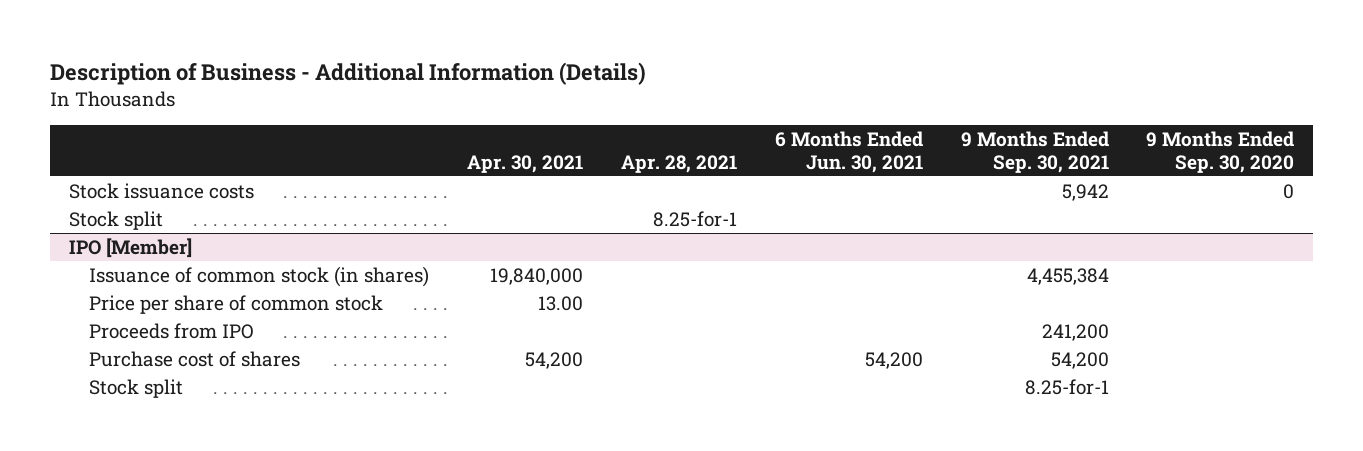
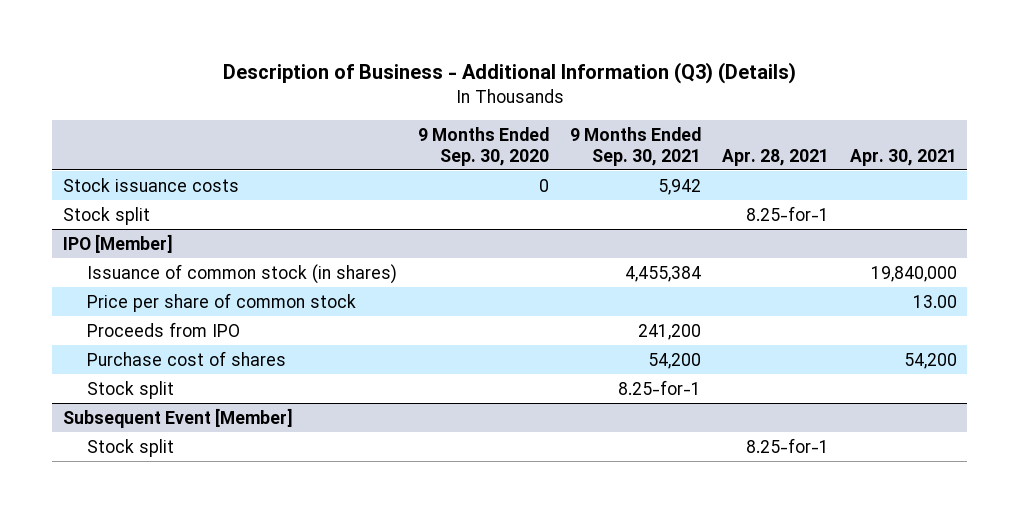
- Description of Business - Additional Information (Details)
+ Description of Business - Additional Information (Q3) (Details)
- | Apr. 30, 2021 | Apr. 28, 2021 | 6 Months Ended Jun. 30, 2021 | 9 Months Ended Sep. 30, 2021 | 9 Months Ended Sep. 30, 2020
+ | 9 Months Ended Sep. 30, 2020 | 9 Months Ended Sep. 30, 2021 | Apr. 28, 2021 | Apr. 30, 2021
+ Subsequent Event [Member]
+ Stock split | | | 8.25-for-1 |

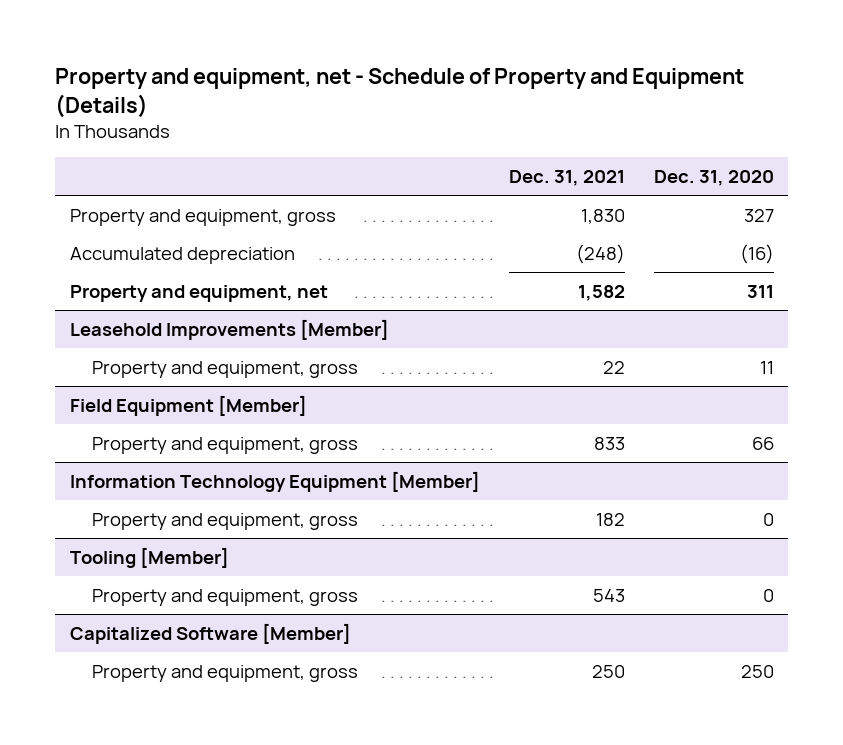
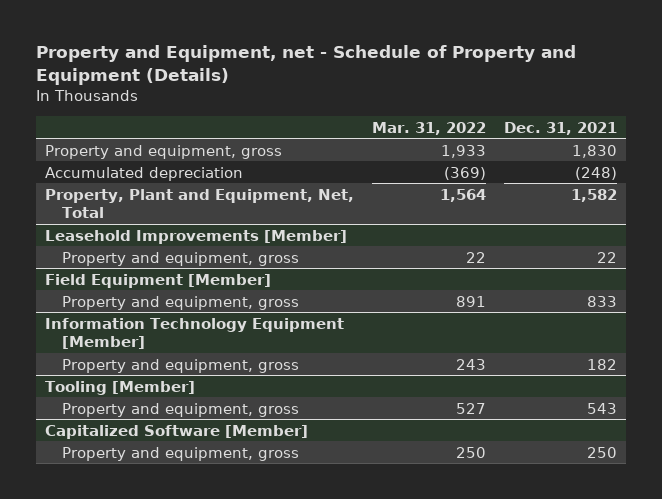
- Property and equipment, net - Schedule of Property and Equipment (Details)
+ Property and Equipment, net - Schedule of Property and Equipment (Details)
- | Dec. 31, 2021 | Dec. 31, 2020
+ | Mar. 31, 2022 | Dec. 31, 2021
- Property and equipment, net | 1,582 | 311
+ Property, Plant and Equipment, Net, Total | 1,564 | 1,582

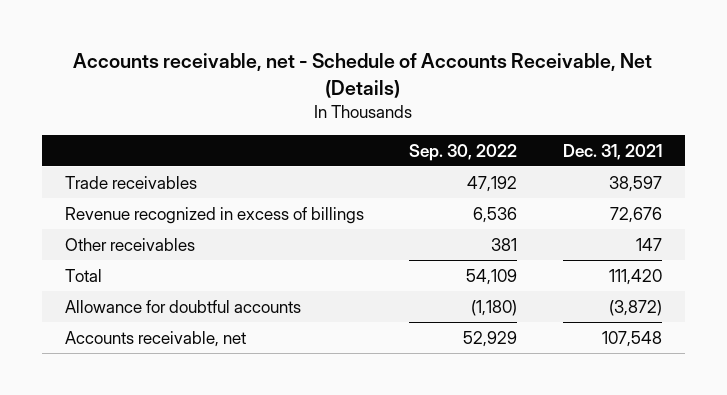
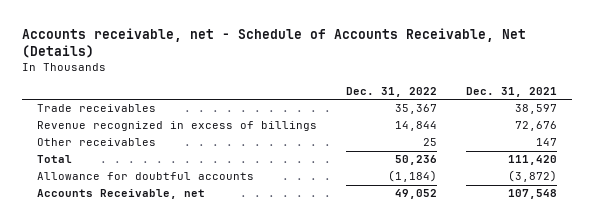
- | Sep. 30, 2022 | Dec. 31, 2021
+ | Dec. 31, 2022 | Dec. 31, 2021
- Accounts receivable, net | 52,929 | 107,548
+ Accounts Receivable, net | 49,052 | 107,548

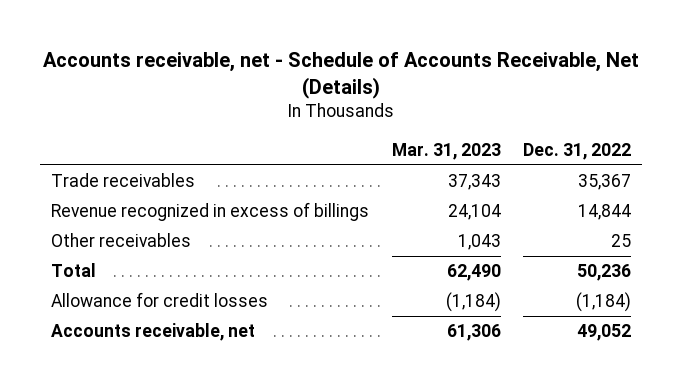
- | Dec. 31, 2022 | Dec. 31, 2021
+ | Mar. 31, 2023 | Dec. 31, 2022
- Allowance for doubtful accounts | (1,184) | (3,872)
- Accounts Receivable, net | 49,052 | 107,548
+ Allowance for credit losses | (1,184) | (1,184)
+ Accounts receivable, net | 61,306 | 49,052

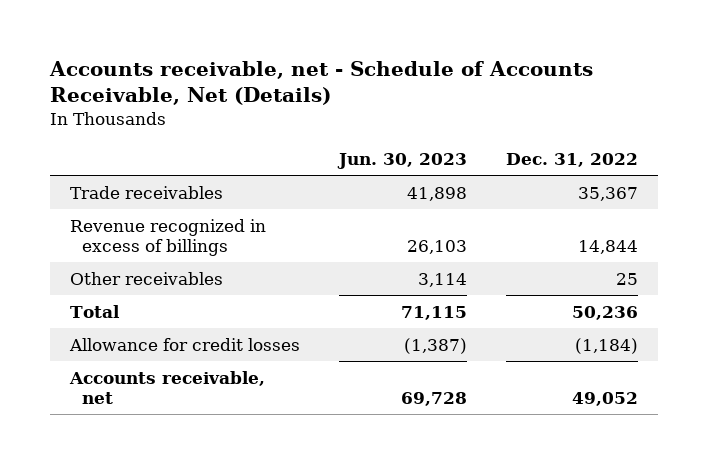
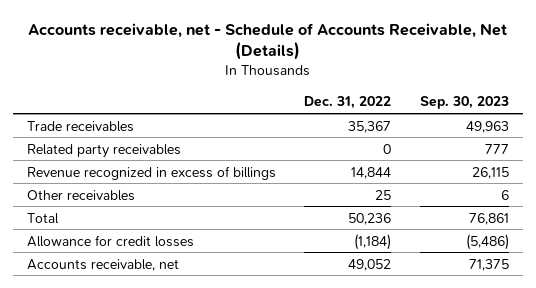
- | Jun. 30, 2023 | Dec. 31, 2022
+ | Dec. 31, 2022 | Sep. 30, 2023
+ Related party receivables | 0 | 777

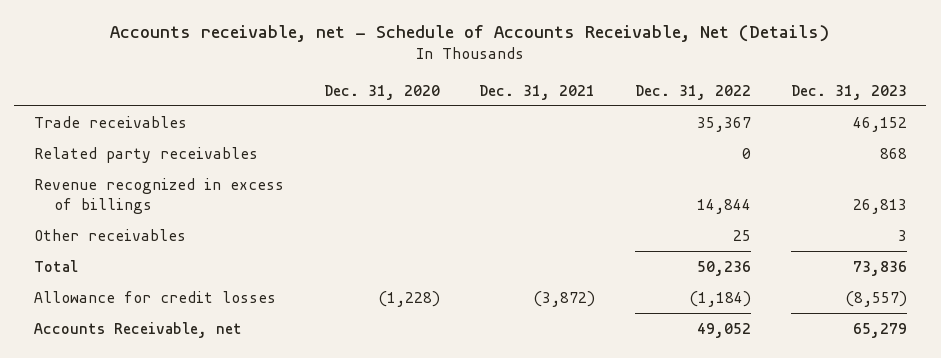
- | Dec. 31, 2022 | Sep. 30, 2023
+ | Dec. 31, 2020 | Dec. 31, 2021 | Dec. 31, 2022 | Dec. 31, 2023
- Accounts receivable, net | 49,052 | 71,375
+ Accounts Receivable, net | | | 49,052 | 65,279

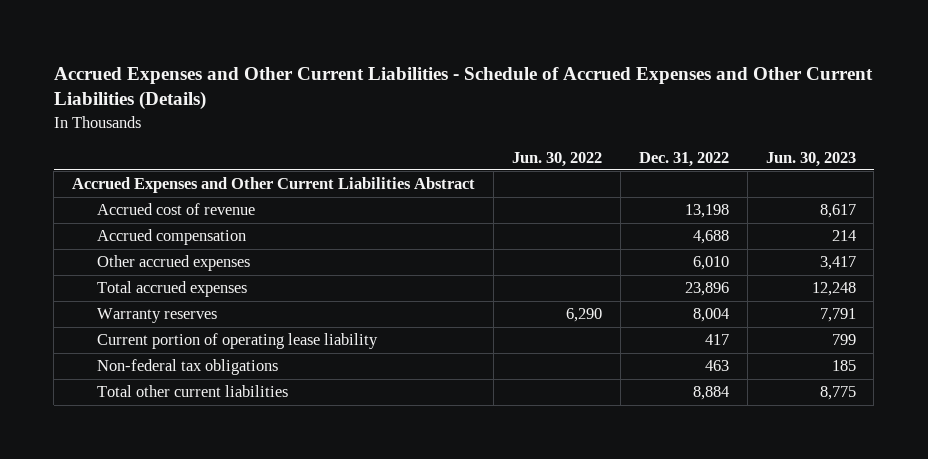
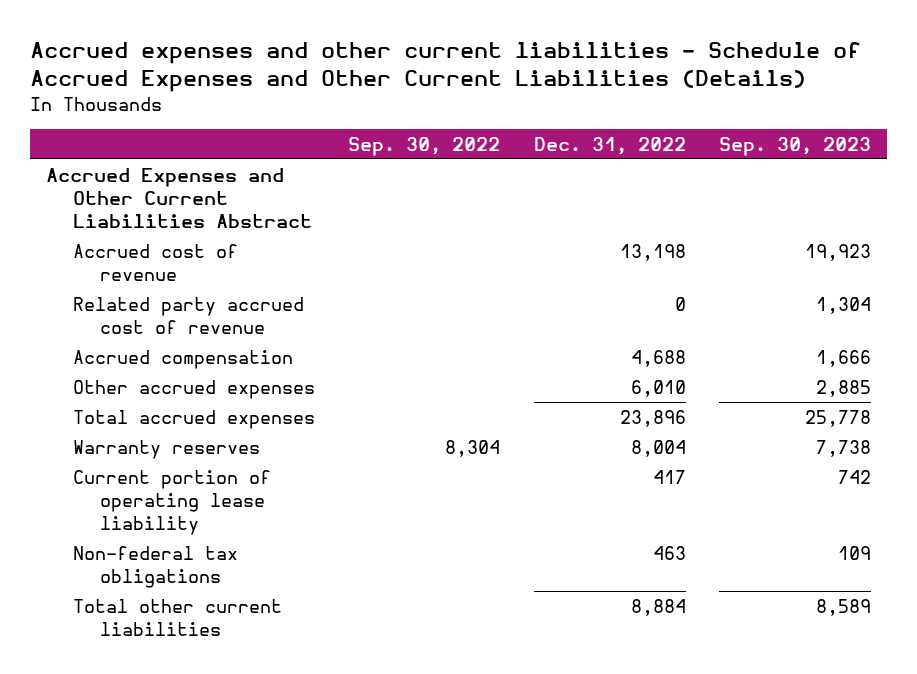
- Accrued Expenses and Other Current Liabilities - Schedule of Accrued Expenses and Other Current Liabilities (Details)
+ Accrued expenses and other current liabilities - Schedule of Accrued Expenses and Other Current Liabilities (Details)
- | Jun. 30, 2022 | Dec. 31, 2022 | Jun. 30, 2023
+ | Sep. 30, 2022 | Dec. 31, 2022 | Sep. 30, 2023
+ Related party accrued cost of revenue | | 0 | 1,304

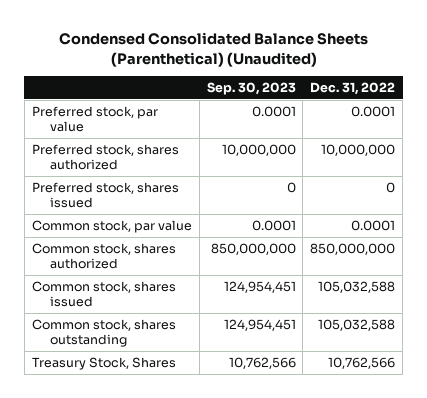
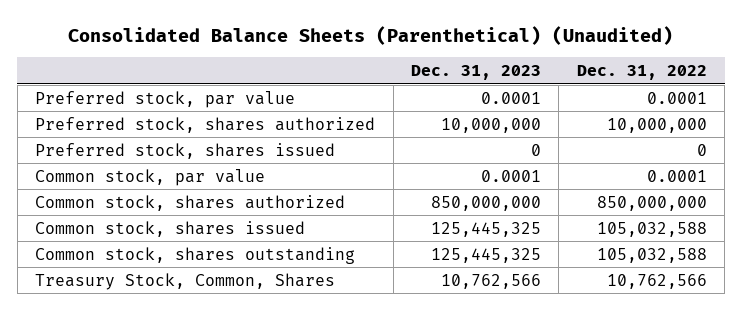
- Condensed Consolidated Balance Sheets (Parenthetical) (Unaudited)
+ Consolidated Balance Sheets (Parenthetical) (Unaudited)
- | Sep. 30, 2023 | Dec. 31, 2022
+ | Dec. 31, 2023 | Dec. 31, 2022
- Treasury Stock, Shares | 10,762,566 | 10,762,566
+ Treasury Stock, Common, Shares | 10,762,566 | 10,762,566

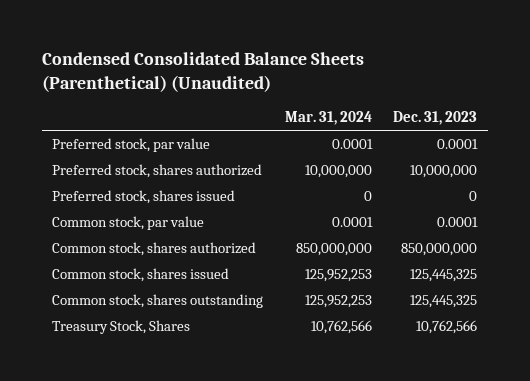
- Consolidated Balance Sheets (Parenthetical) (Unaudited)
+ Condensed Consolidated Balance Sheets (Parenthetical) (Unaudited)
- | Dec. 31, 2023 | Dec. 31, 2022
+ | Mar. 31, 2024 | Dec. 31, 2023
- Treasury Stock, Common, Shares | 10,762,566 | 10,762,566
+ Treasury Stock, Shares | 10,762,566 | 10,762,566

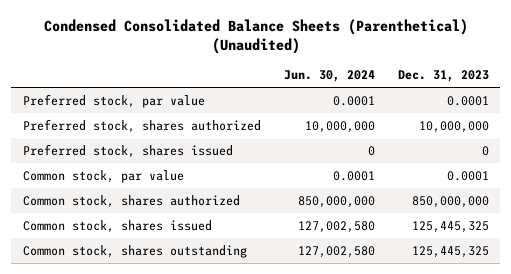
- | Mar. 31, 2024 | Dec. 31, 2023
+ | Jun. 30, 2024 | Dec. 31, 2023
- Treasury Stock, Shares | 10,762,566 | 10,762,566

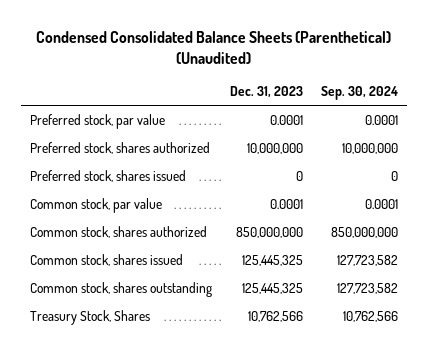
- | Jun. 30, 2024 | Dec. 31, 2023
+ | Dec. 31, 2023 | Sep. 30, 2024
+ Treasury Stock, Shares | 10,762,566 | 10,762,566

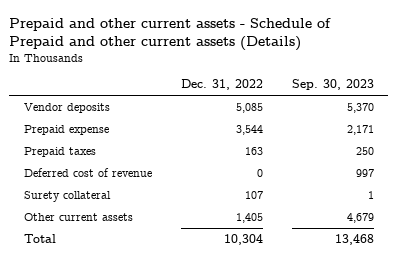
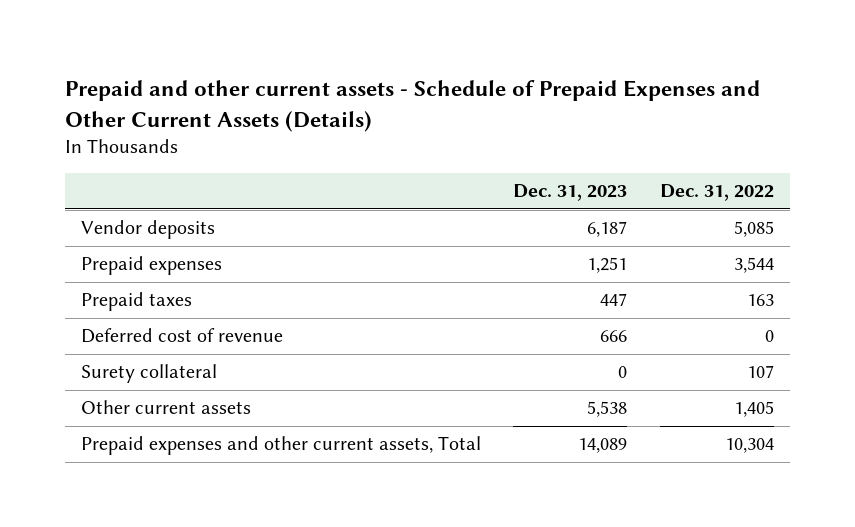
- Prepaid and other current assets - Schedule of Prepaid and other current assets (Details)
+ Prepaid and other current assets - Schedule of Prepaid Expenses and Other Current Assets (Details)
- | Dec. 31, 2022 | Sep. 30, 2023
+ | Dec. 31, 2023 | Dec. 31, 2022
- Prepaid expense | 3,544 | 2,171
+ Prepaid expenses | 1,251 | 3,544
- Total | 10,304 | 13,468
+ Prepaid expenses and other current assets, Total | 14,089 | 10,304

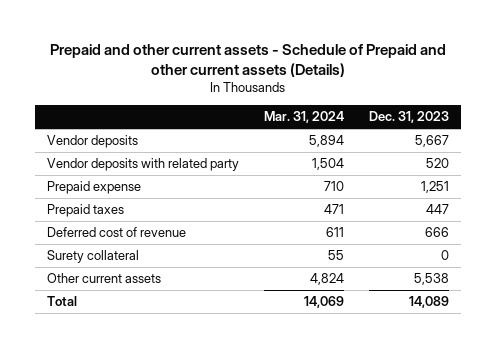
- Prepaid and other current assets - Schedule of Prepaid Expenses and Other Current Assets (Details)
+ Prepaid and other current assets - Schedule of Prepaid and other current assets (Details)
- | Dec. 31, 2023 | Dec. 31, 2022
+ | Mar. 31, 2024 | Dec. 31, 2023
- Vendor deposits | 6,187 | 5,085
- Prepaid expenses | 1,251 | 3,544
+ Vendor deposits | 5,894 | 5,667
+ Vendor deposits with related party | 1,504 | 520
+ Prepaid expense | 710 | 1,251
- Prepaid expenses and other current assets, Total | 14,089 | 10,304
+ Total | 14,069 | 14,089

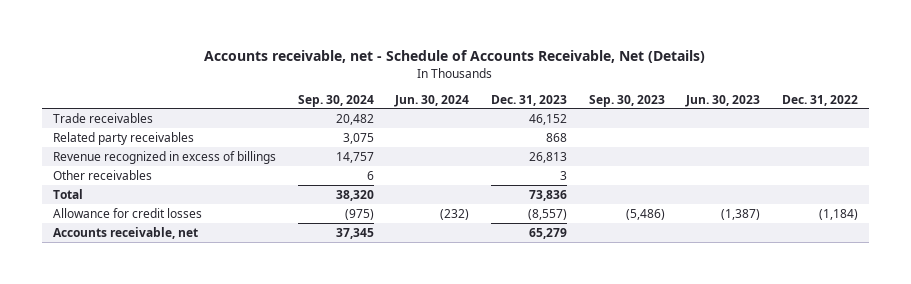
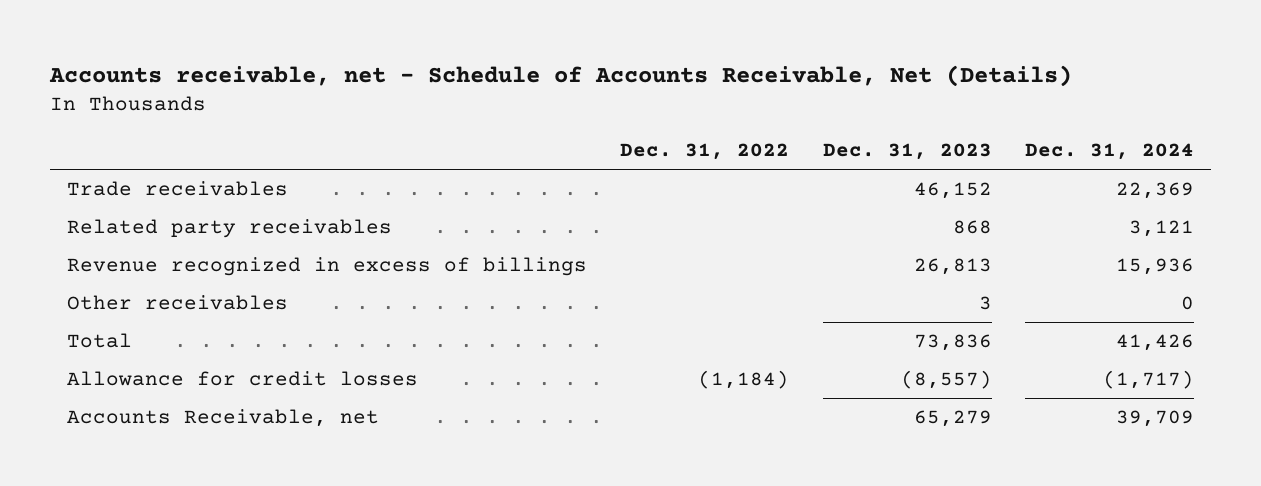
- | Sep. 30, 2024 | Jun. 30, 2024 | Dec. 31, 2023 | Sep. 30, 2023 | Jun. 30, 2023 | Dec. 31, 2022
+ | Dec. 31, 2022 | Dec. 31, 2023 | Dec. 31, 2024
- Accounts receivable, net | 37,345 | | 65,279 | | |
+ Accounts Receivable, net | | 65,279 | 39,709

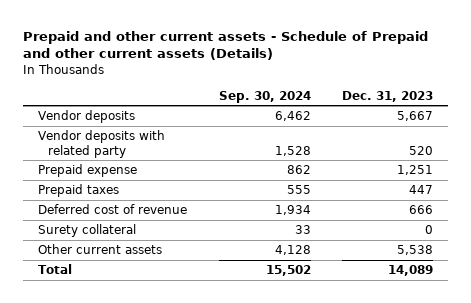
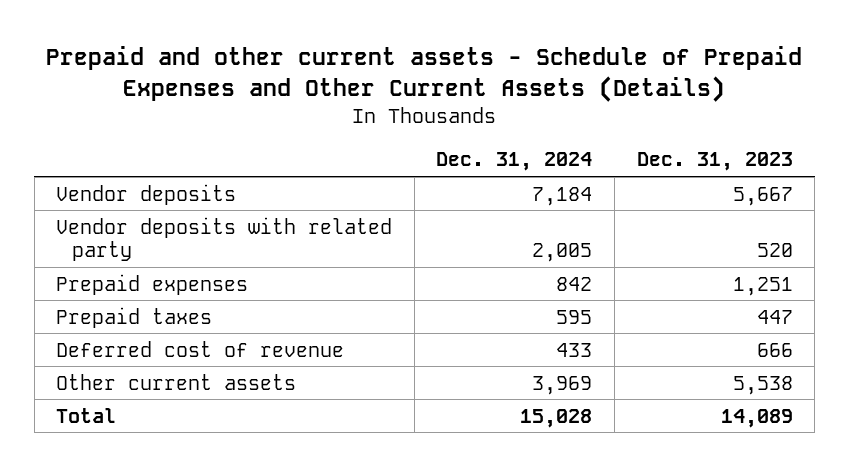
- Prepaid and other current assets - Schedule of Prepaid and other current assets (Details)
+ Prepaid and other current assets - Schedule of Prepaid Expenses and Other Current Assets (Details)
- | Sep. 30, 2024 | Dec. 31, 2023
+ | Dec. 31, 2024 | Dec. 31, 2023
- Prepaid expense | 862 | 1,251
+ Prepaid expenses | 842 | 1,251
- Surety collateral | 33 | 0

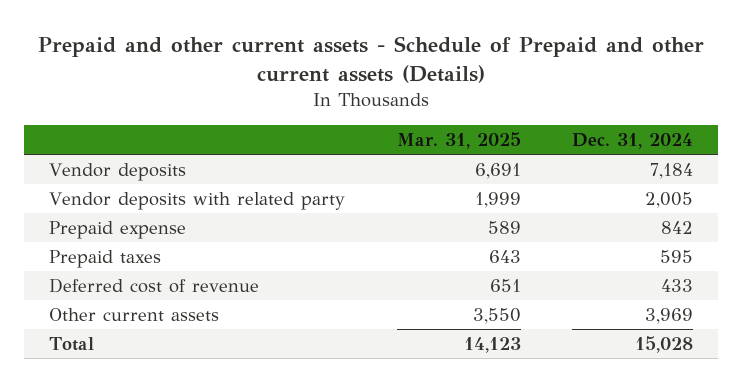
- Prepaid and other current assets - Schedule of Prepaid Expenses and Other Current Assets (Details)
+ Prepaid and other current assets - Schedule of Prepaid and other current assets (Details)
- | Dec. 31, 2024 | Dec. 31, 2023
+ | Mar. 31, 2025 | Dec. 31, 2024
- Prepaid expenses | 842 | 1,251
+ Prepaid expense | 589 | 842

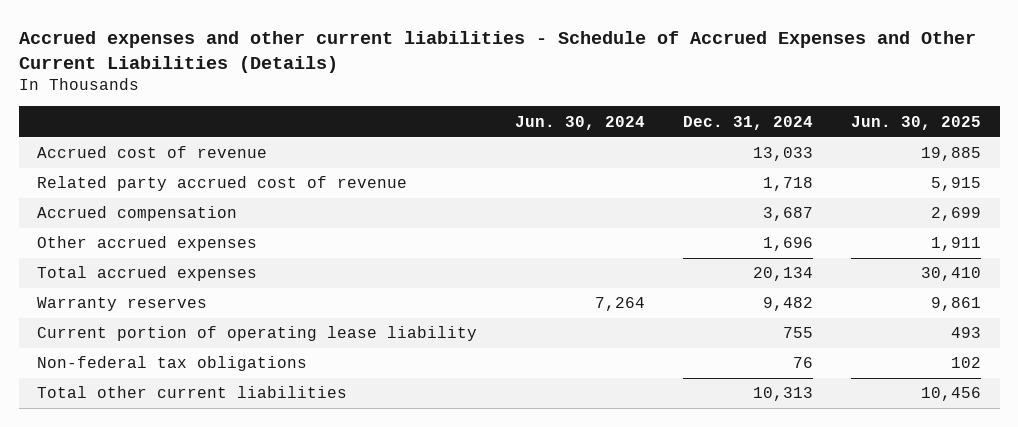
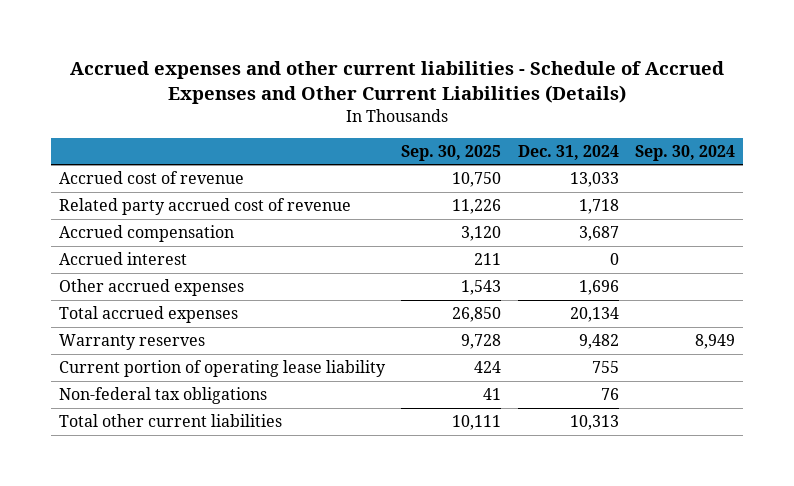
- | Jun. 30, 2024 | Dec. 31, 2024 | Jun. 30, 2025
+ | Sep. 30, 2025 | Dec. 31, 2024 | Sep. 30, 2024
+ Accrued interest | 211 | 0 |

